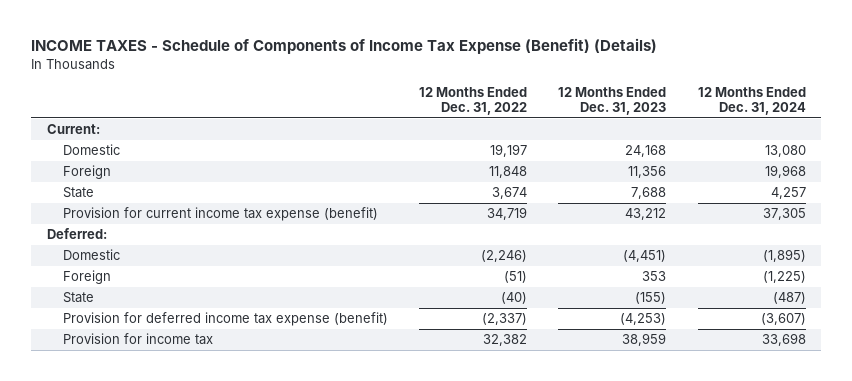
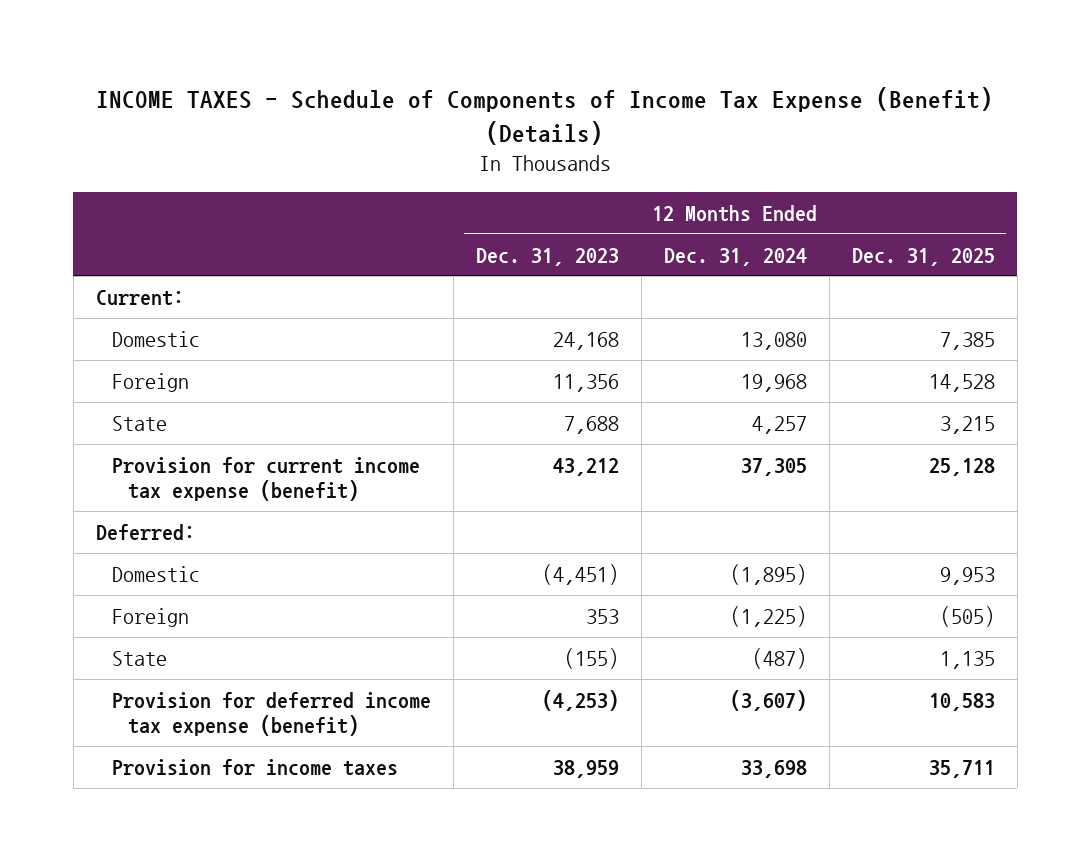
- | 12 Months Ended Dec. 31, 2022 | 12 Months Ended Dec. 31, 2023 | 12 Months Ended Dec. 31, 2024
+ | 12 Months Ended Dec. 31, 2023 | 12 Months Ended Dec. 31, 2024 | 12 Months Ended Dec. 31, 2025
- Provision for income tax | 32,382 | 38,959 | 33,698
+ Provision for income taxes | 38,959 | 33,698 | 35,711

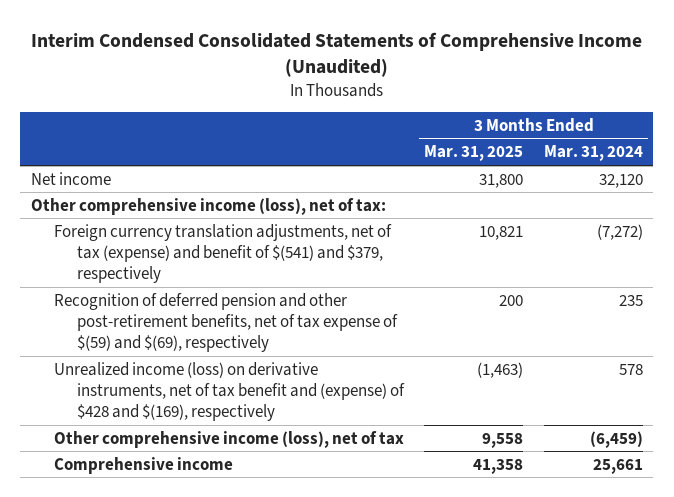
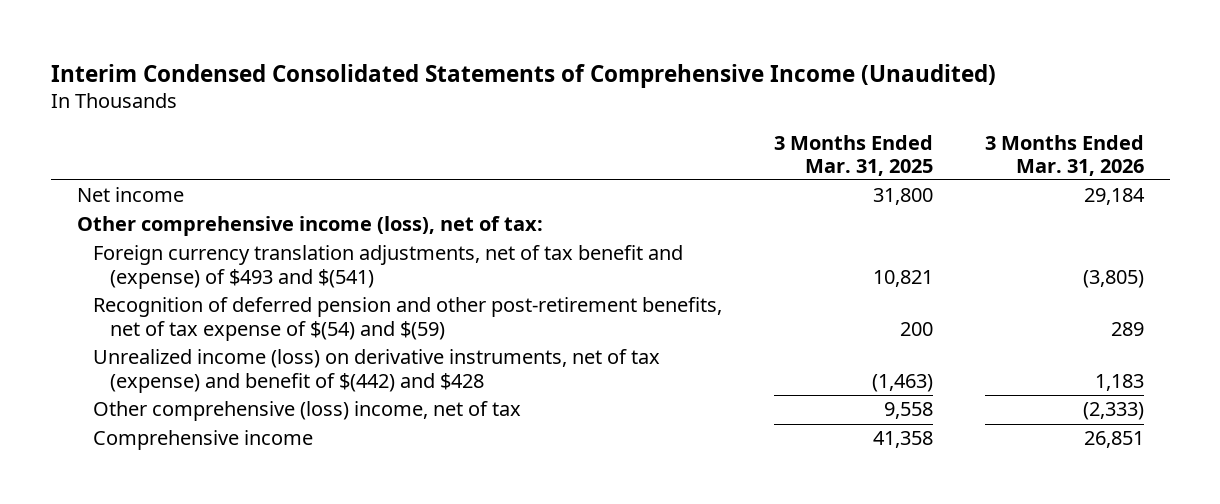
- | 3 Months Ended Mar. 31, 2025 | 3 Months Ended Mar. 31, 2024
+ | 3 Months Ended Mar. 31, 2025 | 3 Months Ended Mar. 31, 2026
- Foreign currency translation adjustments, net of tax (expense) and benefit of $(541) and $379, respectively | 10,821 | (7,272)
- Recognition of deferred pension and other post-retirement benefits, net of tax expense of $(59) and $(69), respectively | 200 | 235
- Unrealized income (loss) on derivative instruments, net of tax benefit and (expense) of $428 and $(169), respectively | (1,463) | 578
- Other comprehensive income (loss), net of tax | 9,558 | (6,459)
+ Foreign currency translation adjustments, net of tax benefit and (expense) of $493 and $(541) | 10,821 | (3,805)
+ Recognition of deferred pension and other post-retirement benefits, net of tax expense of $(54) and $(59) | 200 | 289
+ Unrealized income (loss) on derivative instruments, net of tax (expense) and benefit of $(442) and $428 | (1,463) | 1,183
+ Other comprehensive (loss) income, net of tax | 9,558 | (2,333)

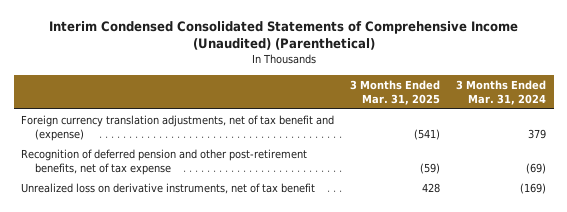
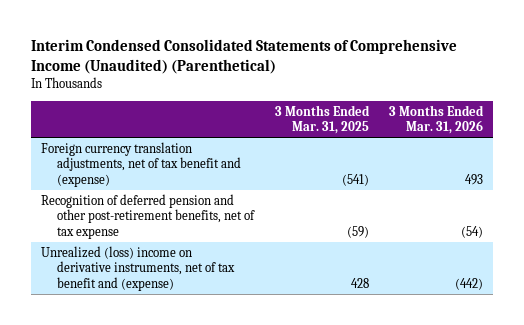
- | 3 Months Ended Mar. 31, 2025 | 3 Months Ended Mar. 31, 2024
+ | 3 Months Ended Mar. 31, 2025 | 3 Months Ended Mar. 31, 2026
- Unrealized loss on derivative instruments, net of tax benefit | 428 | (169)
+ Unrealized (loss) income on derivative instruments, net of tax benefit and (expense) | 428 | (442)

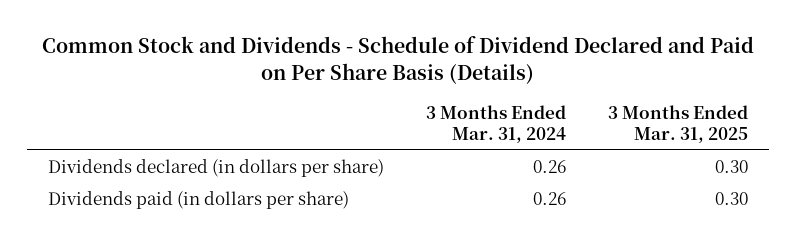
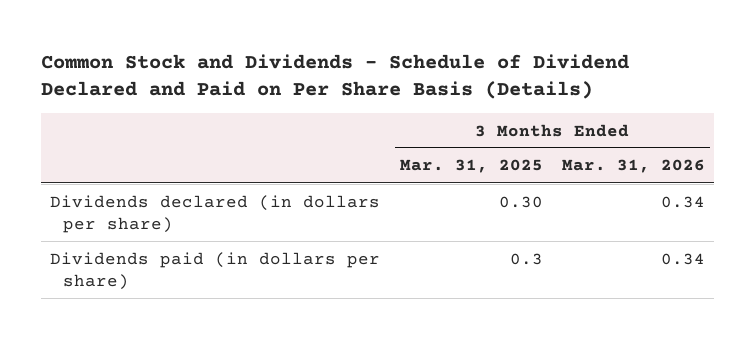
- | 3 Months Ended Mar. 31, 2024 | 3 Months Ended Mar. 31, 2025
+ | 3 Months Ended Mar. 31, 2025 | 3 Months Ended Mar. 31, 2026
- Dividends paid (in dollars per share) | 0.26 | 0.30
+ Dividends paid (in dollars per share) | 0.3 | 0.34

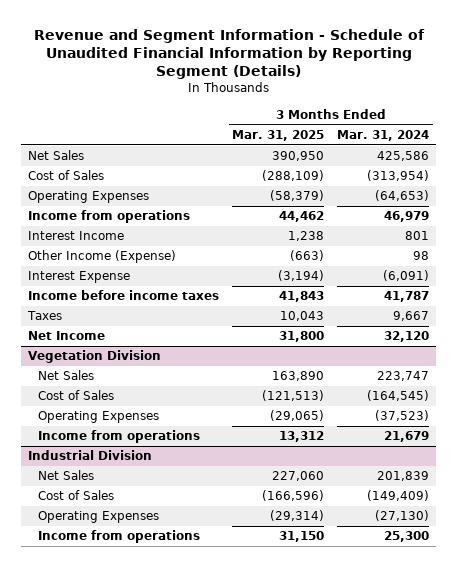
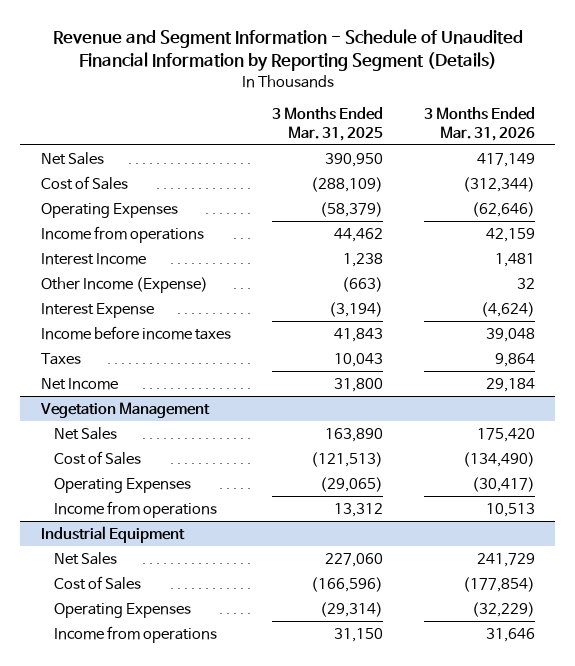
- | 3 Months Ended Mar. 31, 2025 | 3 Months Ended Mar. 31, 2024
+ | 3 Months Ended Mar. 31, 2025 | 3 Months Ended Mar. 31, 2026
- Vegetation Division
+ Vegetation Management
- Industrial Division
+ Industrial Equipment

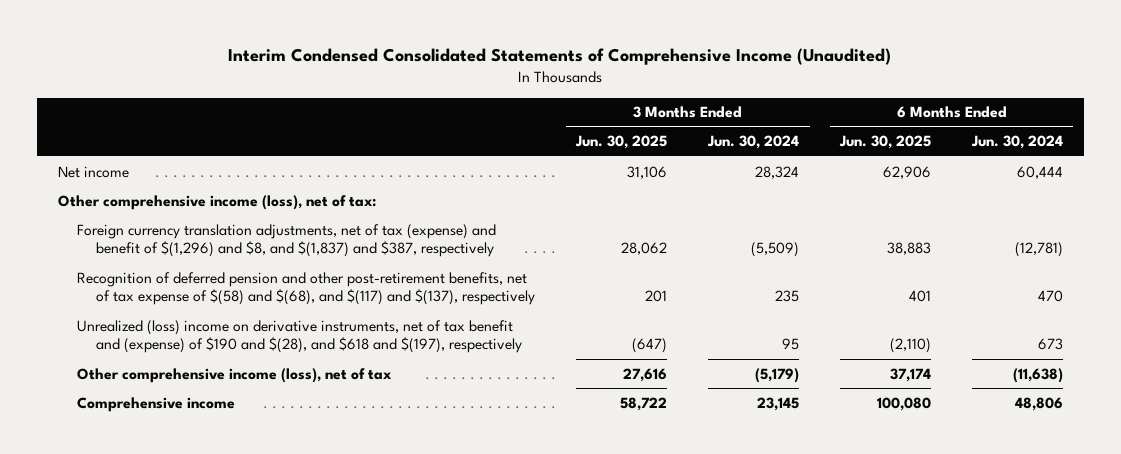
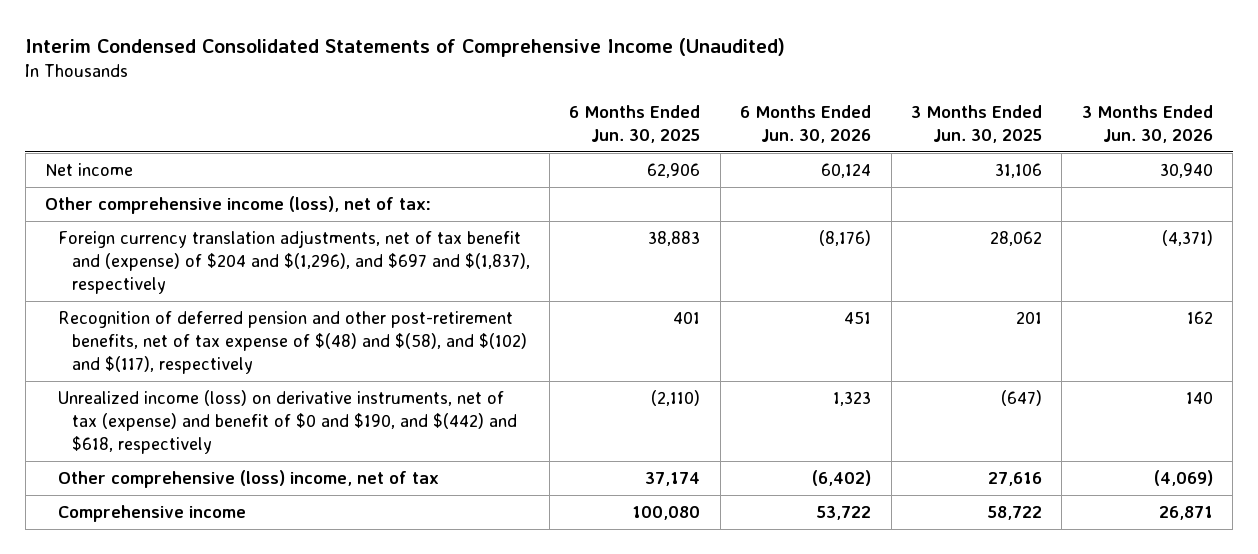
- | 3 Months Ended Jun. 30, 2025 | 3 Months Ended Jun. 30, 2024 | 6 Months Ended Jun. 30, 2025 | 6 Months Ended Jun. 30, 2024
+ | 6 Months Ended Jun. 30, 2025 | 6 Months Ended Jun. 30, 2026 | 3 Months Ended Jun. 30, 2025 | 3 Months Ended Jun. 30, 2026
- Foreign currency translation adjustments, net of tax (expense) and benefit of $(1,296) and $8, and $(1,837) and $387, respectively | 28,062 | (5,509) | 38,883 | (12,781)
- Recognition of deferred pension and other post-retirement benefits, net of tax expense of $(58) and $(68), and $(117) and $(137), respectively | 201 | 235 | 401 | 470
- Unrealized (loss) income on derivative instruments, net of tax benefit and (expense) of $190 and $(28), and $618 and $(197), respectively | (647) | 95 | (2,110) | 673
- Other comprehensive income (loss), net of tax | 27,616 | (5,179) | 37,174 | (11,638)
+ Foreign currency translation adjustments, net of tax benefit and (expense) of $204 and $(1,296), and $697 and $(1,837), respectively | 38,883 | (8,176) | 28,062 | (4,371)
+ Recognition of deferred pension and other post-retirement benefits, net of tax expense of $(48) and $(58), and $(102) and $(117), respectively | 401 | 451 | 201 | 162
+ Unrealized income (loss) on derivative instruments, net of tax (expense) and benefit of $0 and $190, and $(442) and $618, respectively | (2,110) | 1,323 | (647) | 140
+ Other comprehensive (loss) income, net of tax | 37,174 | (6,402) | 27,616 | (4,069)

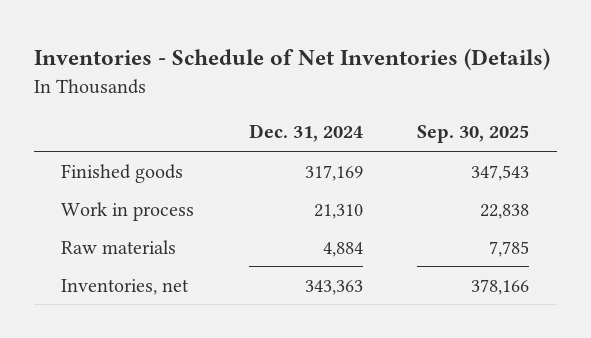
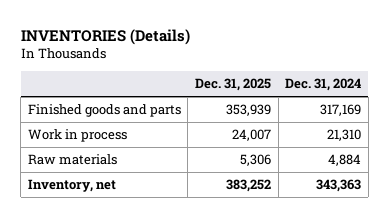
- Inventories - Schedule of Net Inventories (Details)
+ INVENTORIES (Details)
- | Dec. 31, 2024 | Sep. 30, 2025
+ | Dec. 31, 2025 | Dec. 31, 2024
- Finished goods | 317,169 | 347,543
+ Finished goods and parts | 353,939 | 317,169
- Inventories, net | 343,363 | 378,166
+ Inventory, net | 383,252 | 343,363

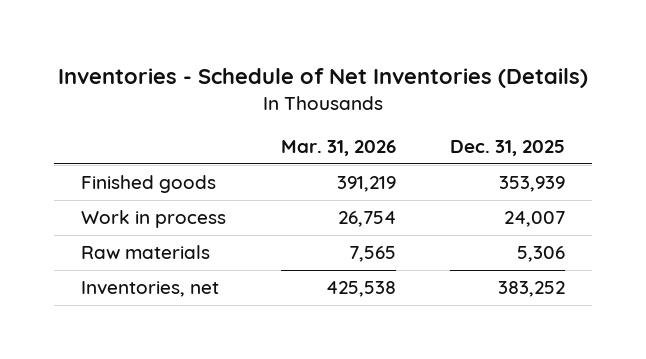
- INVENTORIES (Details)
+ Inventories - Schedule of Net Inventories (Details)
- | Dec. 31, 2025 | Dec. 31, 2024
+ | Mar. 31, 2026 | Dec. 31, 2025
- Finished goods and parts | 353,939 | 317,169
+ Finished goods | 391,219 | 353,939
- Inventory, net | 383,252 | 343,363
+ Inventories, net | 425,538 | 383,252

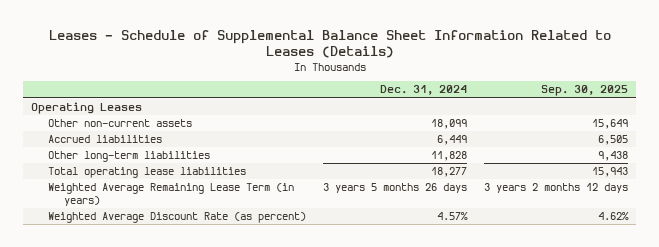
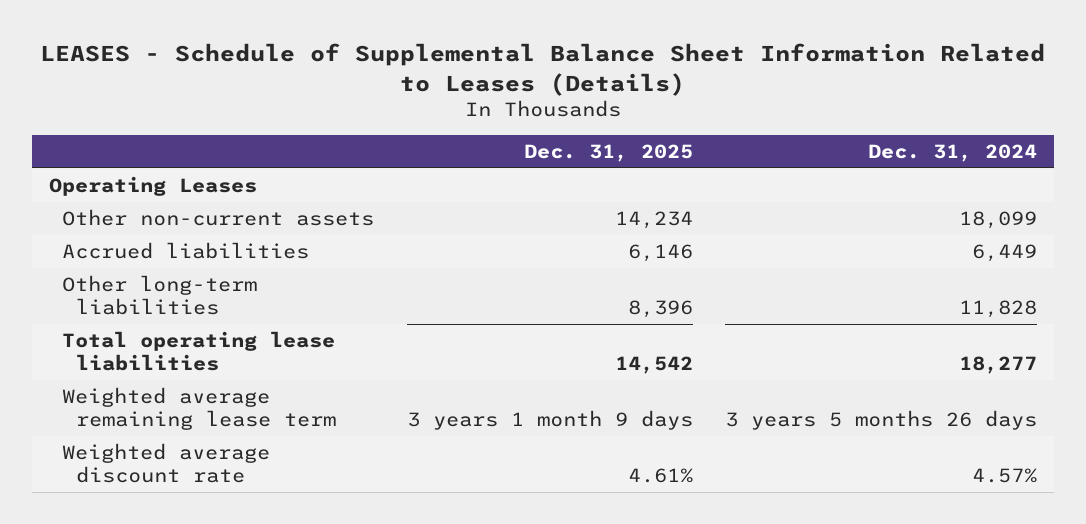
- Leases - Schedule of Supplemental Balance Sheet Information Related to Leases (Details)
+ LEASES - Schedule of Supplemental Balance Sheet Information Related to Leases (Details)
- | Dec. 31, 2024 | Sep. 30, 2025
+ | Dec. 31, 2025 | Dec. 31, 2024
- Weighted Average Remaining Lease Term (in years) | 3 years 5 months 26 days | 3 years 2 months 12 days
- Weighted Average Discount Rate (as percent) | 4.57% | 4.62%
+ Weighted average remaining lease term | 3 years 1 month 9 days | 3 years 5 months 26 days
+ Weighted average discount rate | 4.61% | 4.57%

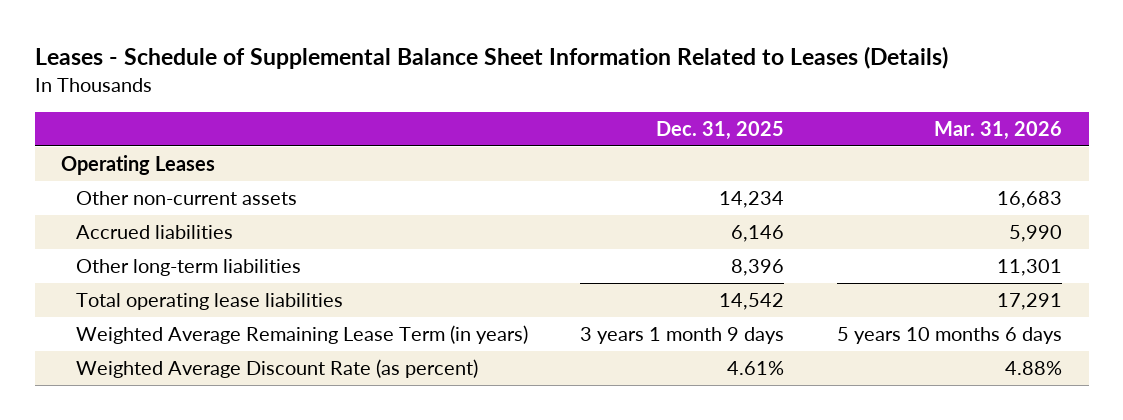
- LEASES - Schedule of Supplemental Balance Sheet Information Related to Leases (Details)
+ Leases - Schedule of Supplemental Balance Sheet Information Related to Leases (Details)
- | Dec. 31, 2025 | Dec. 31, 2024
+ | Dec. 31, 2025 | Mar. 31, 2026
- Weighted average remaining lease term | 3 years 1 month 9 days | 3 years 5 months 26 days
- Weighted average discount rate | 4.61% | 4.57%
+ Weighted Average Remaining Lease Term (in years) | 3 years 1 month 9 days | 5 years 10 months 6 days
+ Weighted Average Discount Rate (as percent) | 4.61% | 4.88%

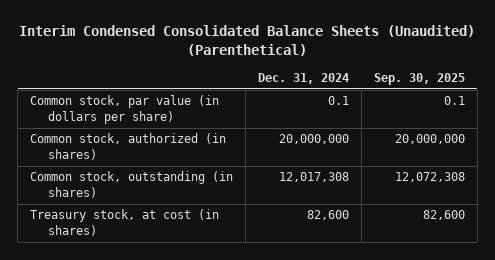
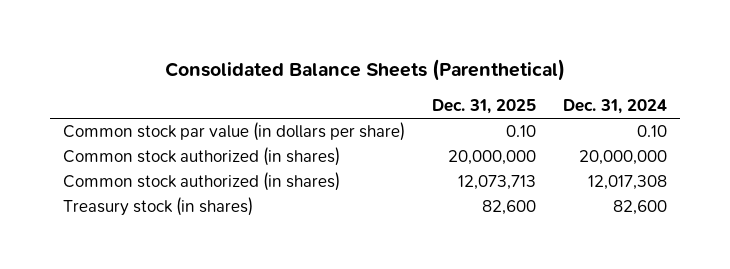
- Interim Condensed Consolidated Balance Sheets (Unaudited) (Parenthetical)
+ Consolidated Balance Sheets (Parenthetical)
- | Dec. 31, 2024 | Sep. 30, 2025
+ | Dec. 31, 2025 | Dec. 31, 2024
- Common stock, par value (in dollars per share) | 0.1 | 0.1
- Common stock, authorized (in shares) | 20,000,000 | 20,000,000
- Common stock, outstanding (in shares) | 12,017,308 | 12,072,308
- Treasury stock, at cost (in shares) | 82,600 | 82,600
+ Common stock par value (in dollars per share) | 0.10 | 0.10
+ Common stock authorized (in shares) | 20,000,000 | 20,000,000
+ Common stock authorized (in shares) | 12,073,713 | 12,017,308
+ Treasury stock (in shares) | 82,600 | 82,600

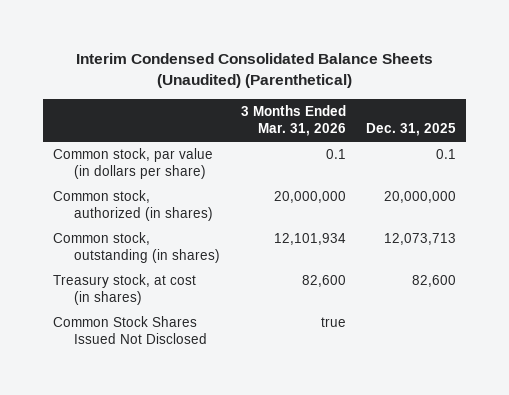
- Consolidated Balance Sheets (Parenthetical)
+ Interim Condensed Consolidated Balance Sheets (Unaudited) (Parenthetical)
- | Dec. 31, 2025 | Dec. 31, 2024
+ | 3 Months Ended Mar. 31, 2026 | Dec. 31, 2025
- Common stock par value (in dollars per share) | 0.10 | 0.10
- Common stock authorized (in shares) | 20,000,000 | 20,000,000
- Common stock authorized (in shares) | 12,073,713 | 12,017,308
- Treasury stock (in shares) | 82,600 | 82,600
+ Common stock, par value (in dollars per share) | 0.1 | 0.1
+ Common stock, authorized (in shares) | 20,000,000 | 20,000,000
+ Common stock, outstanding (in shares) | 12,101,934 | 12,073,713
+ Treasury stock, at cost (in shares) | 82,600 | 82,600
+ Common Stock Shares Issued Not Disclosed | true |

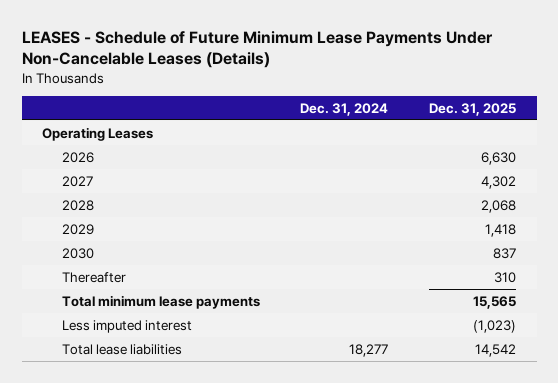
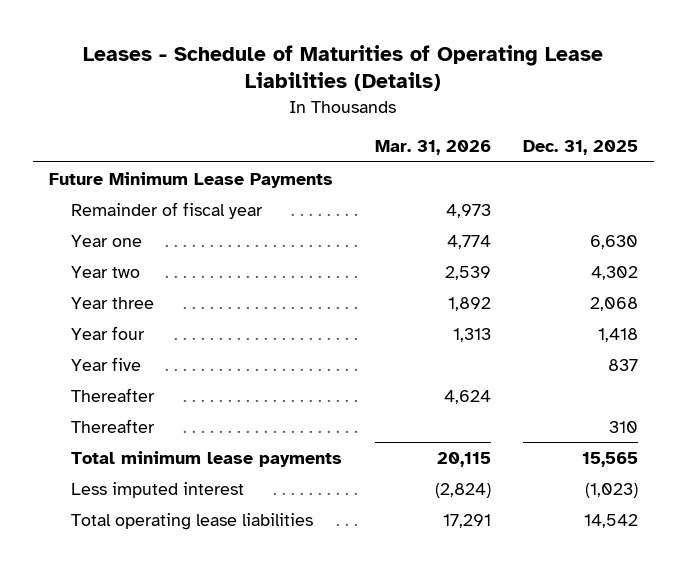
- LEASES - Schedule of Future Minimum Lease Payments Under Non-Cancelable Leases (Details)
+ Leases - Schedule of Maturities of Operating Lease Liabilities (Details)
- | Dec. 31, 2024 | Dec. 31, 2025
+ | Mar. 31, 2026 | Dec. 31, 2025
- Operating Leases
- 2026 | | 6,630
- 2027 | | 4,302
- 2028 | | 2,068
- 2029 | | 1,418
- 2030 | | 837
+ Future Minimum Lease Payments
+ Remainder of fiscal year | 4,973 |
+ Year one | 4,774 | 6,630
+ Year two | 2,539 | 4,302
+ Year three | 1,892 | 2,068
+ Year four | 1,313 | 1,418
+ Year five | | 837
+ Thereafter | 4,624 |
- Total lease liabilities | 18,277 | 14,542
+ Total operating lease liabilities | 17,291 | 14,542

